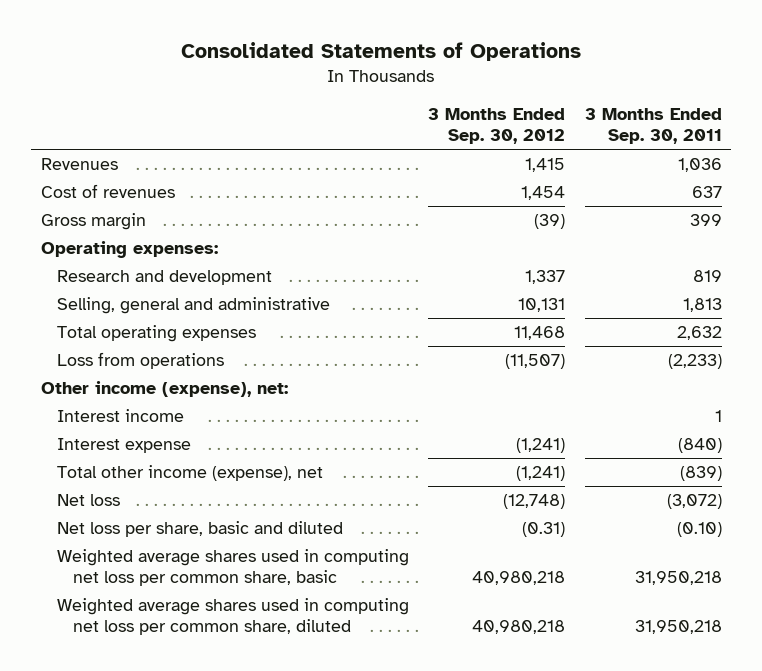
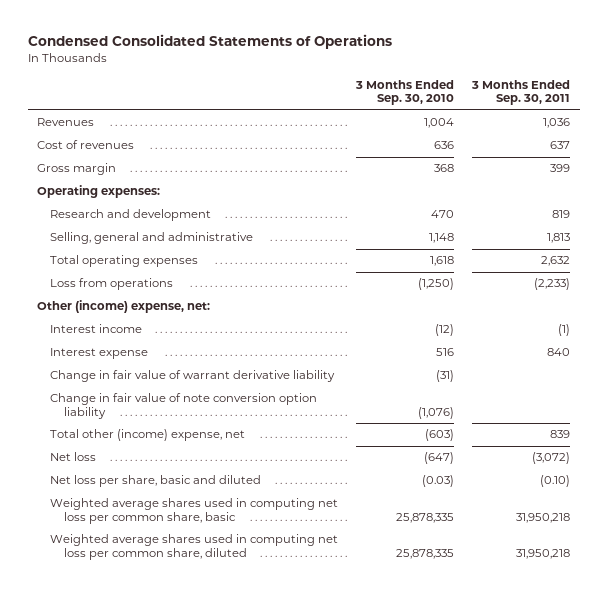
- Consolidated Statements of Operations
+ Condensed Consolidated Statements of Operations
- | 3 Months Ended Sep. 30, 2012 | 3 Months Ended Sep. 30, 2011
+ | 3 Months Ended Sep. 30, 2010 | 3 Months Ended Sep. 30, 2011
- Other income (expense), net:
- Interest income | | 1
- Interest expense | (1,241) | (840)
- Total other income (expense), net | (1,241) | (839)
+ Other (income) expense, net:
+ Interest income | (12) | (1)
+ Interest expense | 516 | 840
+ Change in fair value of warrant derivative liability | (31) |
+ Change in fair value of note conversion option liability | (1,076) |
+ Total other (income) expense, net | (603) | 839

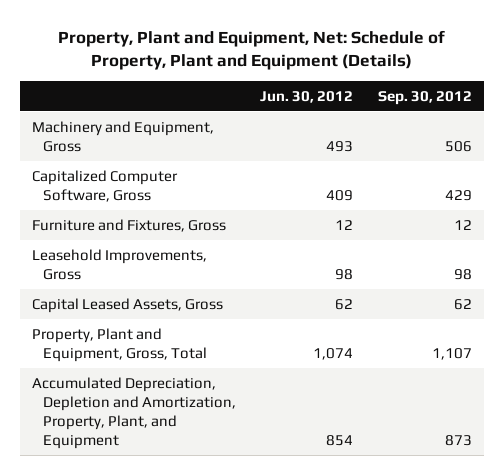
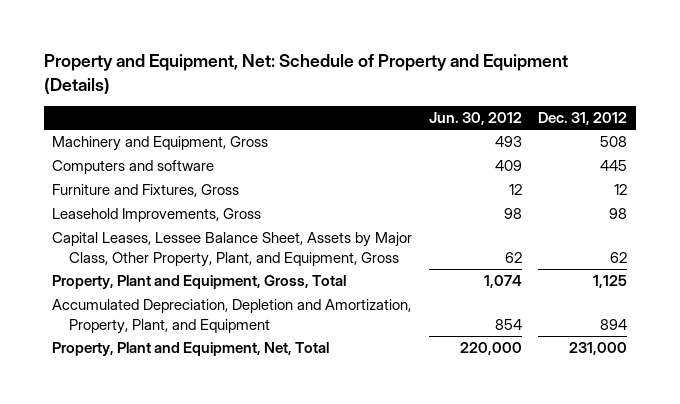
- Property, Plant and Equipment, Net: Schedule of Property, Plant and Equipment (Details)
+ Property and Equipment, Net: Schedule of Property and Equipment (Details)
- | Jun. 30, 2012 | Sep. 30, 2012
+ | Jun. 30, 2012 | Dec. 31, 2012
- Capitalized Computer Software, Gross | 409 | 429
+ Computers and software | 409 | 445
- Capital Leased Assets, Gross | 62 | 62
+ Capital Leases, Lessee Balance Sheet, Assets by Major Class, Other Property, Plant, and Equipment, Gross | 62 | 62
+ Property, Plant and Equipment, Net, Total | 220,000 | 231,000

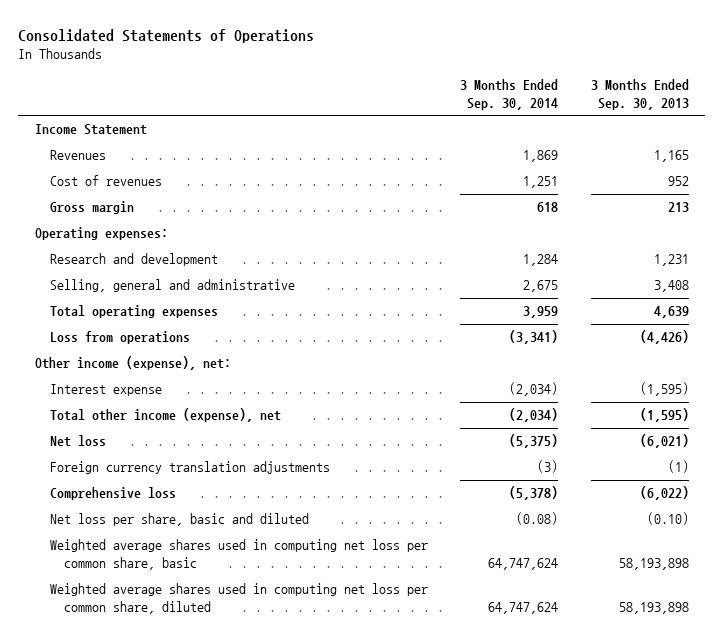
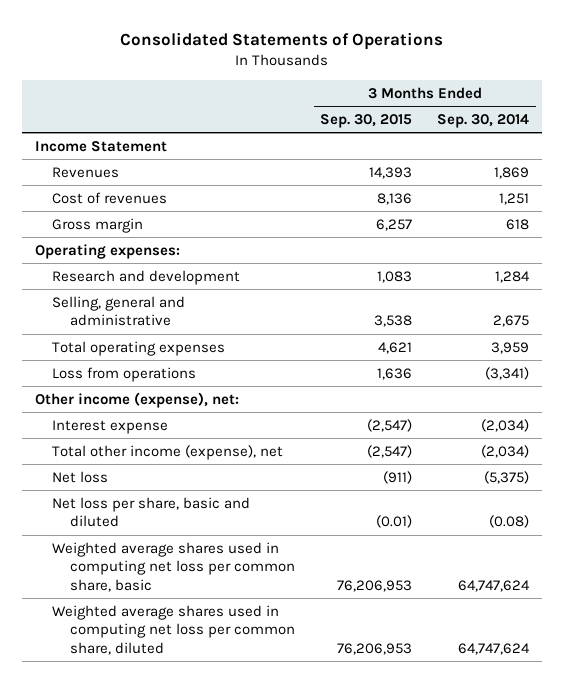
- | 3 Months Ended Sep. 30, 2014 | 3 Months Ended Sep. 30, 2013
+ | 3 Months Ended Sep. 30, 2015 | 3 Months Ended Sep. 30, 2014
- Foreign currency translation adjustments | (3) | (1)
- Comprehensive loss | (5,378) | (6,022)

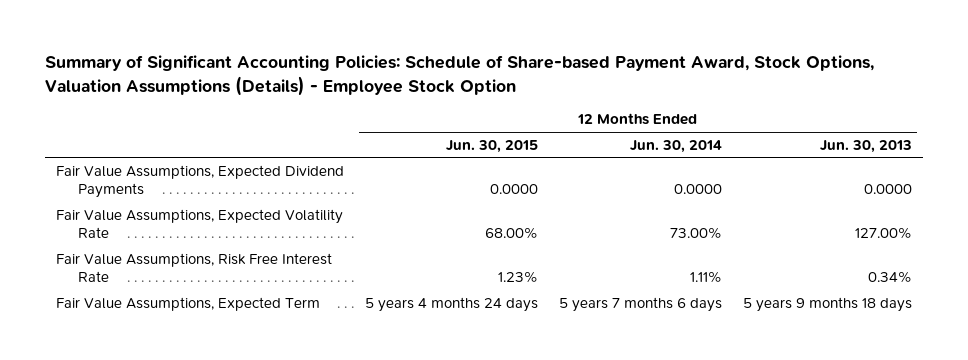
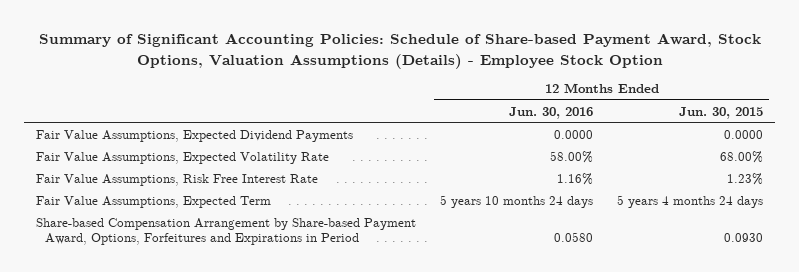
- | 12 Months Ended Jun. 30, 2015 | 12 Months Ended Jun. 30, 2014 | 12 Months Ended Jun. 30, 2013
+ | 12 Months Ended Jun. 30, 2016 | 12 Months Ended Jun. 30, 2015
+ Share-based Compensation Arrangement by Share-based Payment Award, Options, Forfeitures and Expirations in Period | 0.0580 | 0.0930

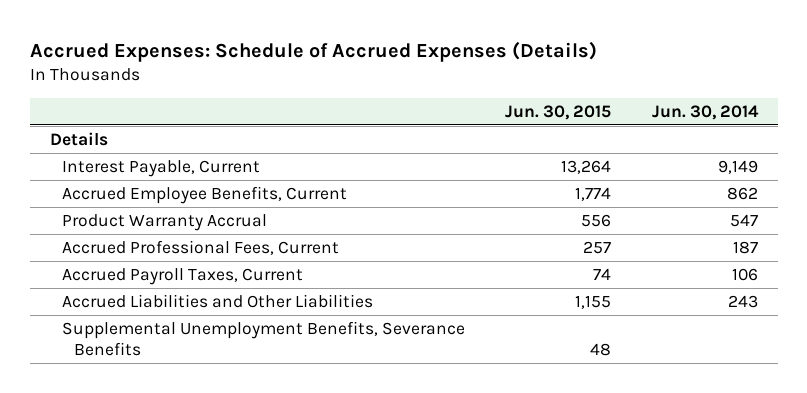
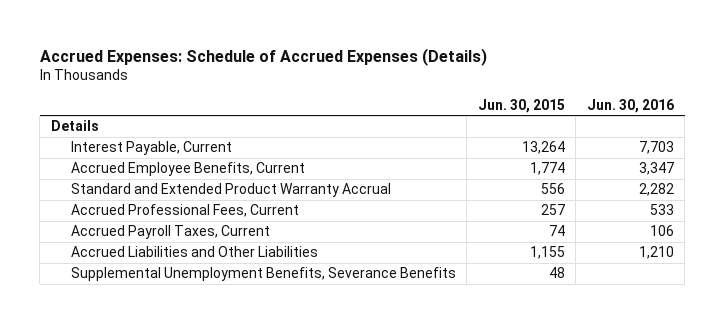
- | Jun. 30, 2015 | Jun. 30, 2014
+ | Jun. 30, 2015 | Jun. 30, 2016
- Product Warranty Accrual | 556 | 547
+ Standard and Extended Product Warranty Accrual | 556 | 2,282

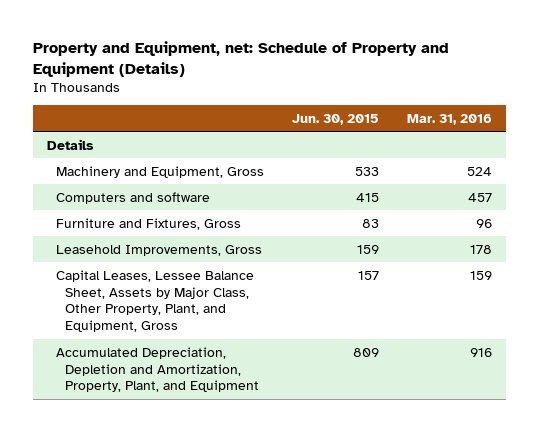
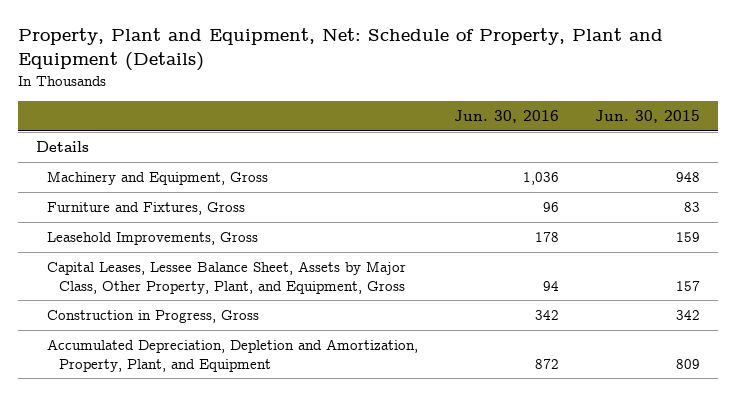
- Property and Equipment, net: Schedule of Property and Equipment (Details)
+ Property, Plant and Equipment, Net: Schedule of Property, Plant and Equipment (Details)
- | Jun. 30, 2015 | Mar. 31, 2016
+ | Jun. 30, 2016 | Jun. 30, 2015
- Machinery and Equipment, Gross | 533 | 524
- Computers and software | 415 | 457
+ Machinery and Equipment, Gross | 1,036 | 948
+ Construction in Progress, Gross | 342 | 342

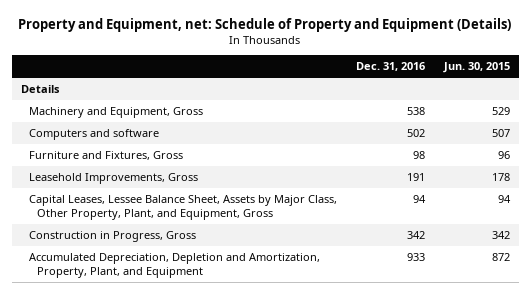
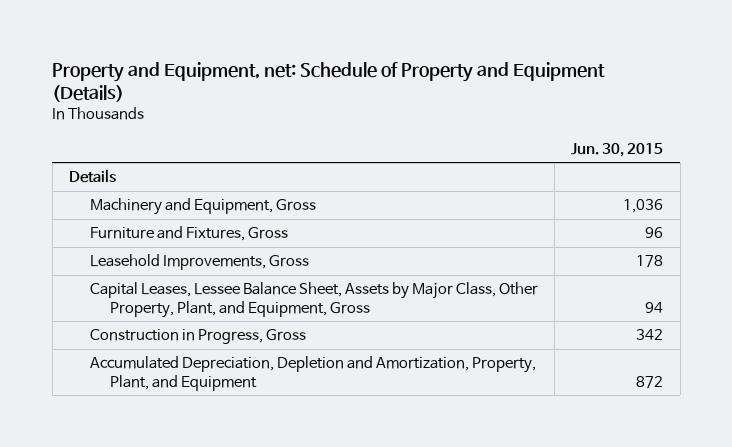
- | Dec. 31, 2016 | Jun. 30, 2015
+ | Jun. 30, 2015
- Machinery and Equipment, Gross | 538 | 529
- Computers and software | 502 | 507
+ Machinery and Equipment, Gross | 1,036

